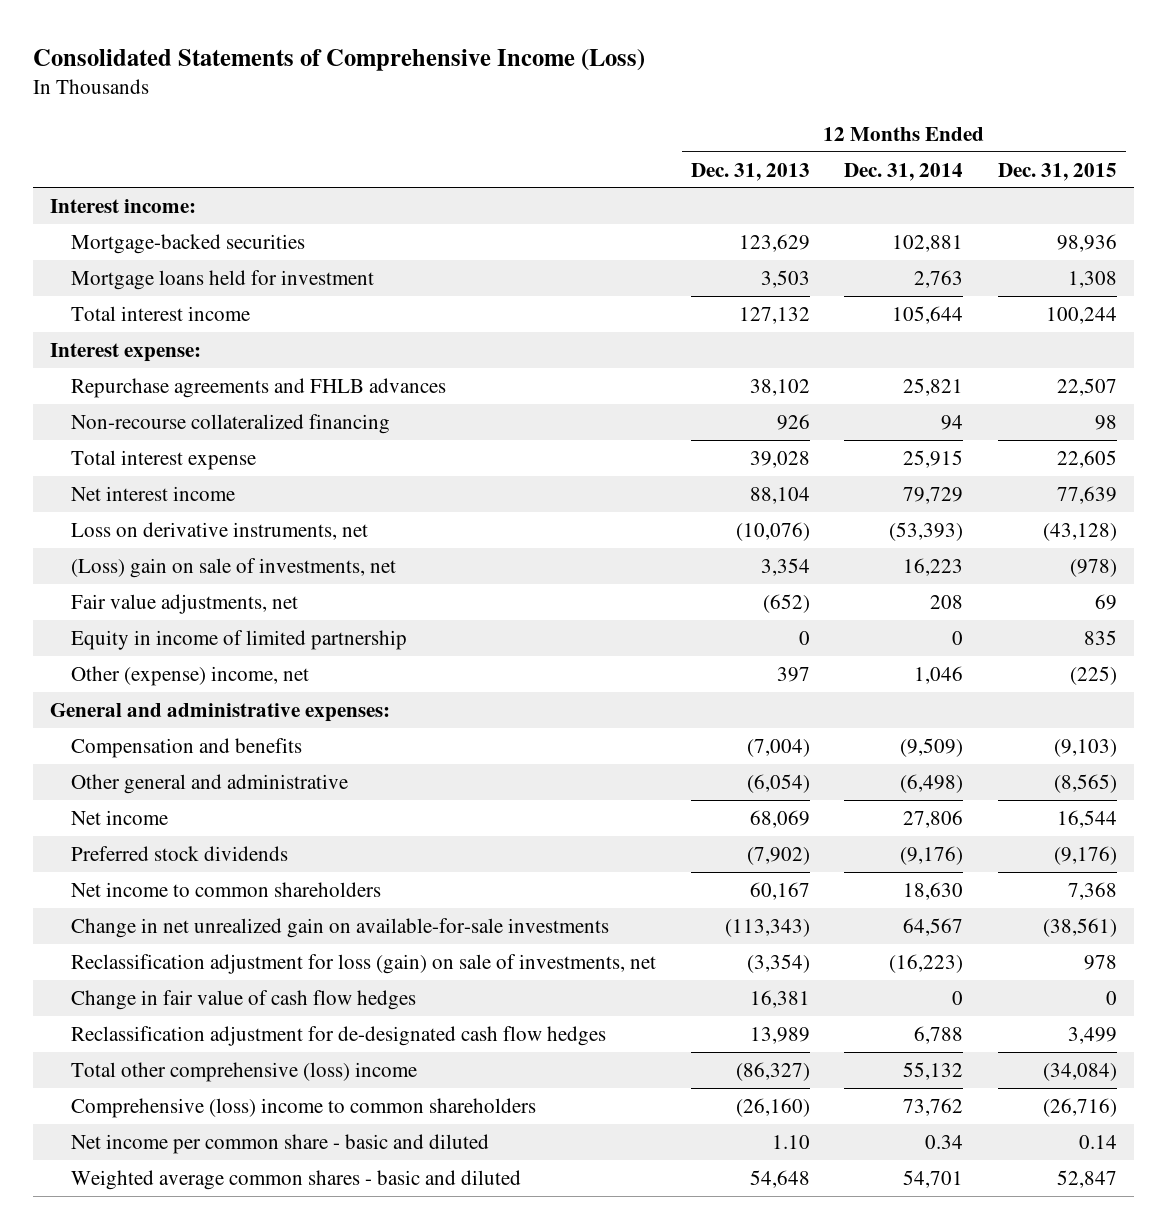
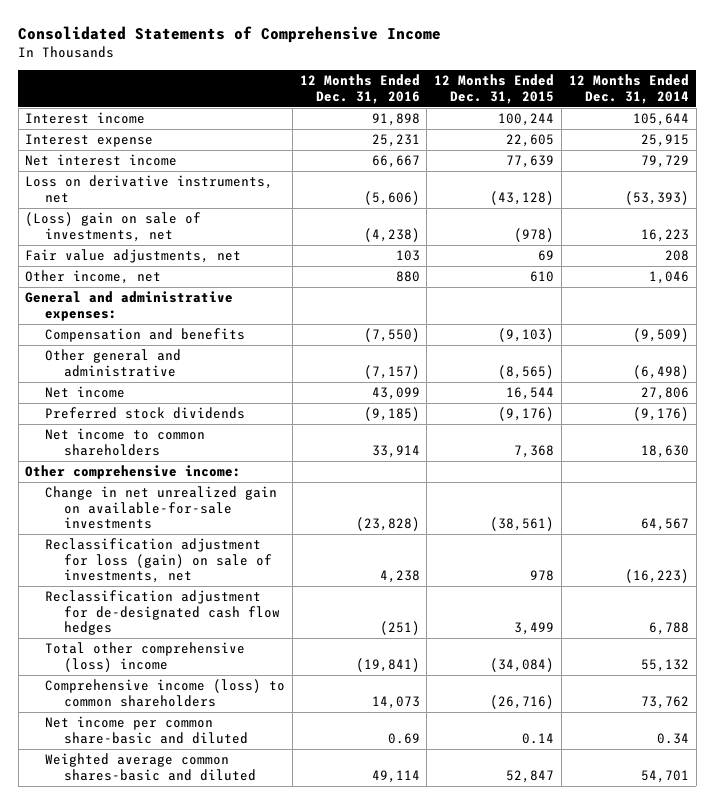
- Consolidated Statements of Comprehensive Income (Loss)
+ Consolidated Statements of Comprehensive Income
- | 12 Months Ended Dec. 31, 2013 | 12 Months Ended Dec. 31, 2014 | 12 Months Ended Dec. 31, 2015
+ | 12 Months Ended Dec. 31, 2016 | 12 Months Ended Dec. 31, 2015 | 12 Months Ended Dec. 31, 2014
- Interest income:
- Mortgage-backed securities | 123,629 | 102,881 | 98,936
- Mortgage loans held for investment | 3,503 | 2,763 | 1,308
- Total interest income | 127,132 | 105,644 | 100,244
- Interest expense:
- Repurchase agreements and FHLB advances | 38,102 | 25,821 | 22,507
- Non-recourse collateralized financing | 926 | 94 | 98
- Total interest expense | 39,028 | 25,915 | 22,605
+ Interest income | 91,898 | 100,244 | 105,644
+ Interest expense | 25,231 | 22,605 | 25,915
- Equity in income of limited partnership | 0 | 0 | 835
- Other (expense) income, net | 397 | 1,046 | (225)
+ Other income, net | 880 | 610 | 1,046
+ Other comprehensive income:
- Change in fair value of cash flow hedges | 16,381 | 0 | 0
- Comprehensive (loss) income to common shareholders | (26,160) | 73,762 | (26,716)
- Net income per common share - basic and diluted | 1.10 | 0.34 | 0.14
- Weighted average common shares - basic and diluted | 54,648 | 54,701 | 52,847
+ Comprehensive income (loss) to common shareholders | 14,073 | (26,716) | 73,762
+ Net income per common share-basic and diluted | 0.69 | 0.14 | 0.34
+ Weighted average common shares-basic and diluted | 49,114 | 52,847 | 54,701

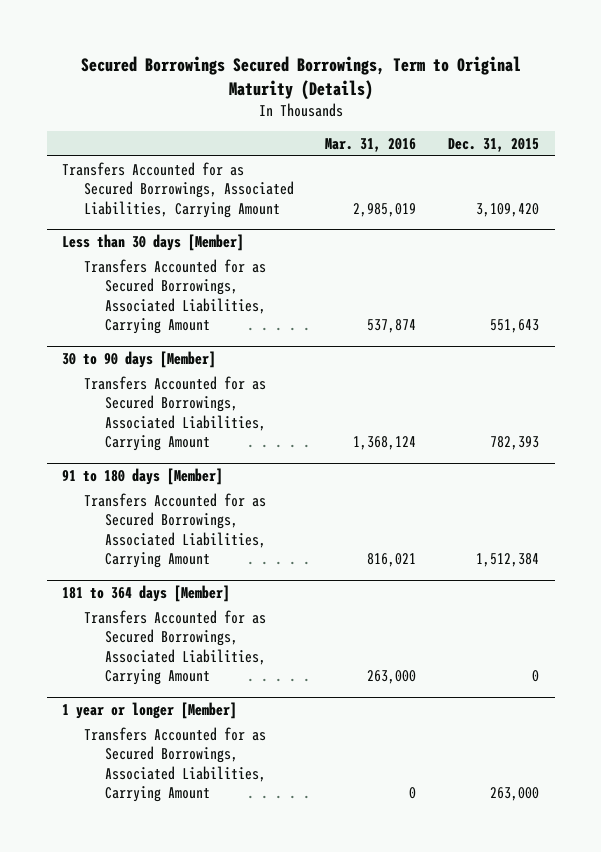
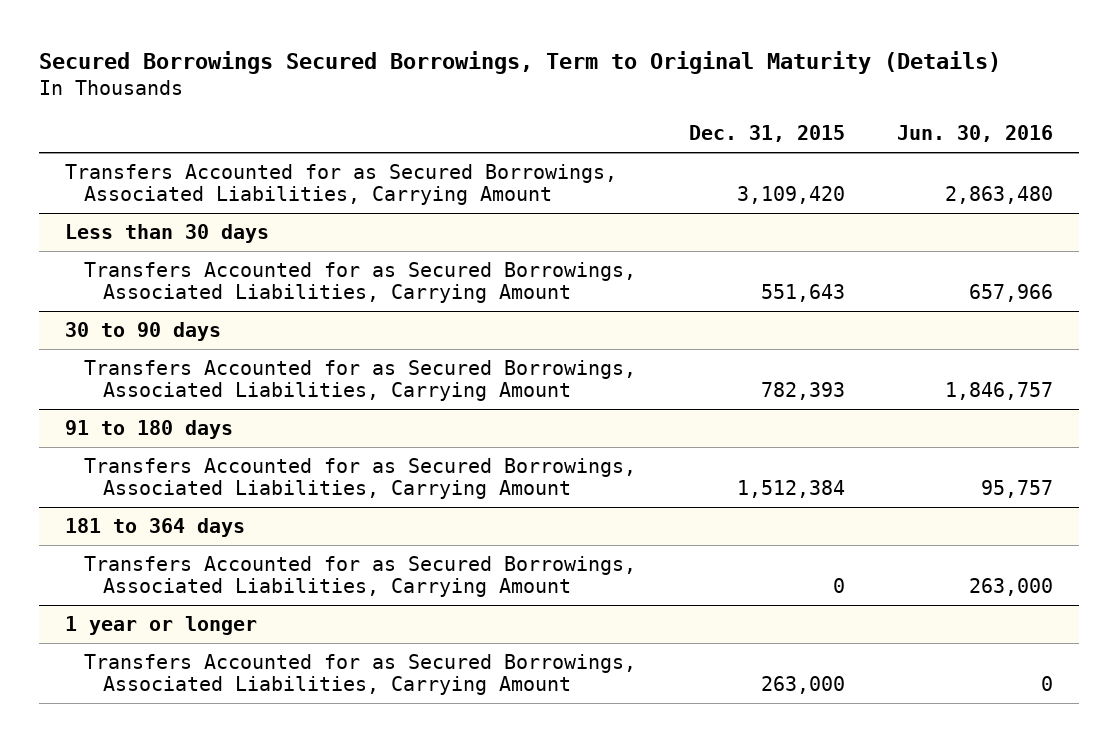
- | Mar. 31, 2016 | Dec. 31, 2015
+ | Dec. 31, 2015 | Jun. 30, 2016
- Less than 30 days [Member]
+ Less than 30 days
- 30 to 90 days [Member]
+ 30 to 90 days
- 91 to 180 days [Member]
+ 91 to 180 days
- 181 to 364 days [Member]
+ 181 to 364 days
- 1 year or longer [Member]
+ 1 year or longer

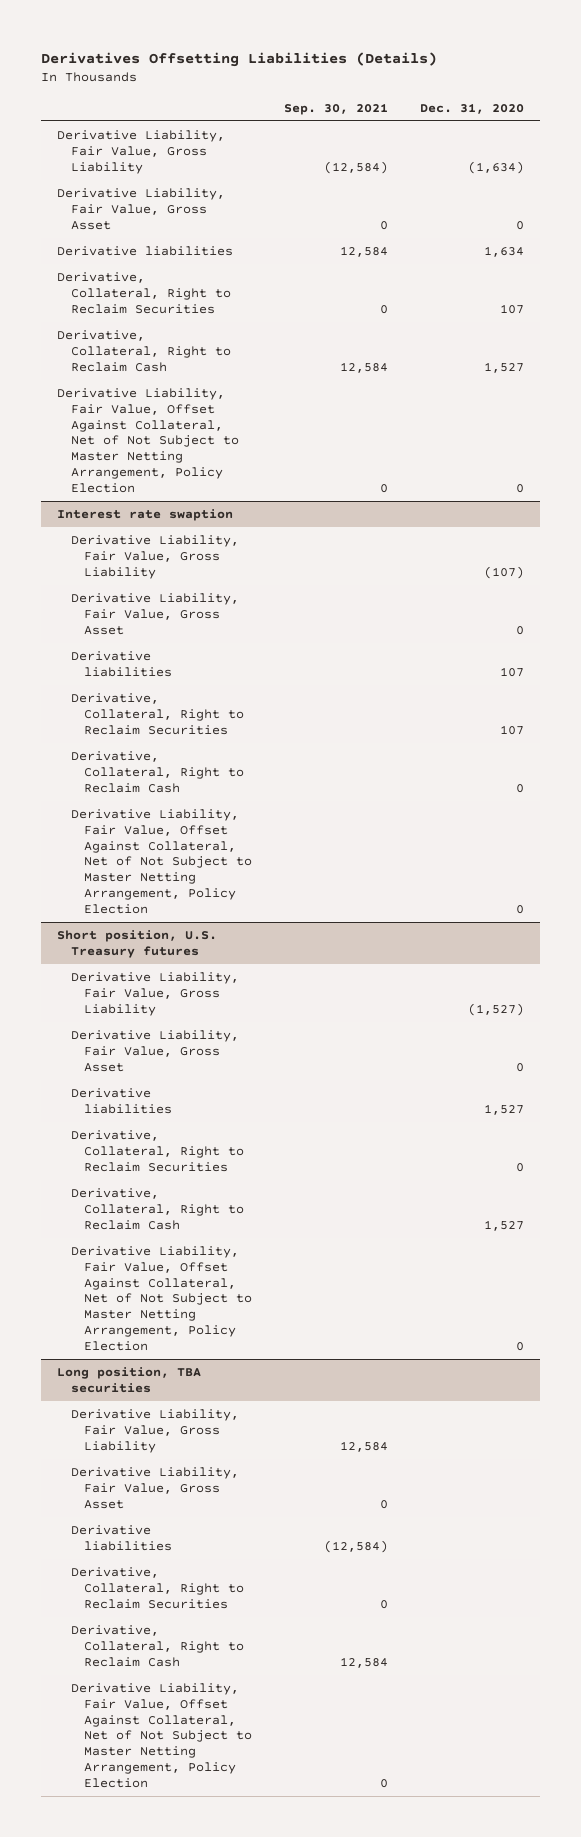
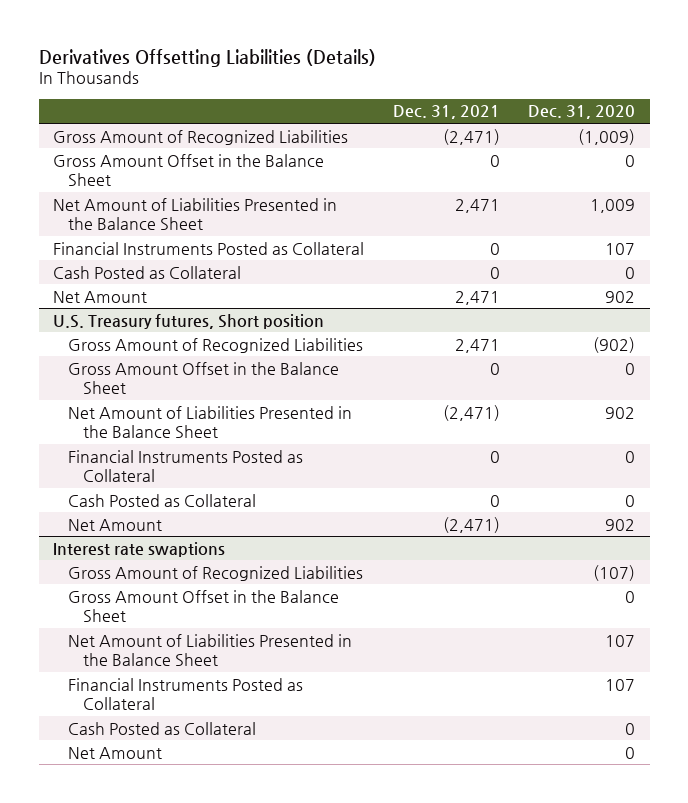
- | Sep. 30, 2021 | Dec. 31, 2020
+ | Dec. 31, 2021 | Dec. 31, 2020
- Derivative Liability, Fair Value, Gross Liability | (12,584) | (1,634)
- Derivative Liability, Fair Value, Gross Asset | 0 | 0
- Derivative liabilities | 12,584 | 1,634
- Derivative, Collateral, Right to Reclaim Securities | 0 | 107
- Derivative, Collateral, Right to Reclaim Cash | 12,584 | 1,527
- Derivative Liability, Fair Value, Offset Against Collateral, Net of Not Subject to Master Netting Arrangement, Policy Election | 0 | 0
- Interest rate swaption
- Derivative Liability, Fair Value, Gross Liability | | (107)
- Derivative Liability, Fair Value, Gross Asset | | 0
- Derivative liabilities | | 107
- Derivative, Collateral, Right to Reclaim Securities | | 107
- Derivative, Collateral, Right to Reclaim Cash | | 0
- Derivative Liability, Fair Value, Offset Against Collateral, Net of Not Subject to Master Netting Arrangement, Policy Election | | 0
- Short position, U.S. Treasury futures
- Derivative Liability, Fair Value, Gross Liability | | (1,527)
- Derivative Liability, Fair Value, Gross Asset | | 0
- Derivative liabilities | | 1,527
- Derivative, Collateral, Right to Reclaim Securities | | 0
- Derivative, Collateral, Right to Reclaim Cash | | 1,527
- Derivative Liability, Fair Value, Offset Against Collateral, Net of Not Subject to Master Netting Arrangement, Policy Election | | 0
- Long position, TBA securities
- Derivative Liability, Fair Value, Gross Liability | 12,584 |
- Derivative Liability, Fair Value, Gross Asset | 0 |
- Derivative liabilities | (12,584) |
- Derivative, Collateral, Right to Reclaim Securities | 0 |
- Derivative, Collateral, Right to Reclaim Cash | 12,584 |
- Derivative Liability, Fair Value, Offset Against Collateral, Net of Not Subject to Master Netting Arrangement, Policy Election | 0 |
+ Gross Amount of Recognized Liabilities | (2,471) | (1,009)
+ Gross Amount Offset in the Balance Sheet | 0 | 0
+ Net Amount of Liabilities Presented in the Balance Sheet | 2,471 | 1,009
+ Financial Instruments Posted as Collateral | 0 | 107
+ Cash Posted as Collateral | 0 | 0
+ Net Amount | 2,471 | 902
+ U.S. Treasury futures, Short position
+ Gross Amount of Recognized Liabilities | 2,471 | (902)
+ Gross Amount Offset in the Balance Sheet | 0 | 0
+ Net Amount of Liabilities Presented in the Balance Sheet | (2,471) | 902
+ Financial Instruments Posted as Collateral | 0 | 0
+ Cash Posted as Collateral | 0 | 0
+ Net Amount | (2,471) | 902
+ Interest rate swaptions
+ Gross Amount of Recognized Liabilities | | (107)
+ Gross Amount Offset in the Balance Sheet | | 0
+ Net Amount of Liabilities Presented in the Balance Sheet | | 107
+ Financial Instruments Posted as Collateral | | 107
+ Cash Posted as Collateral | | 0
+ Net Amount | | 0

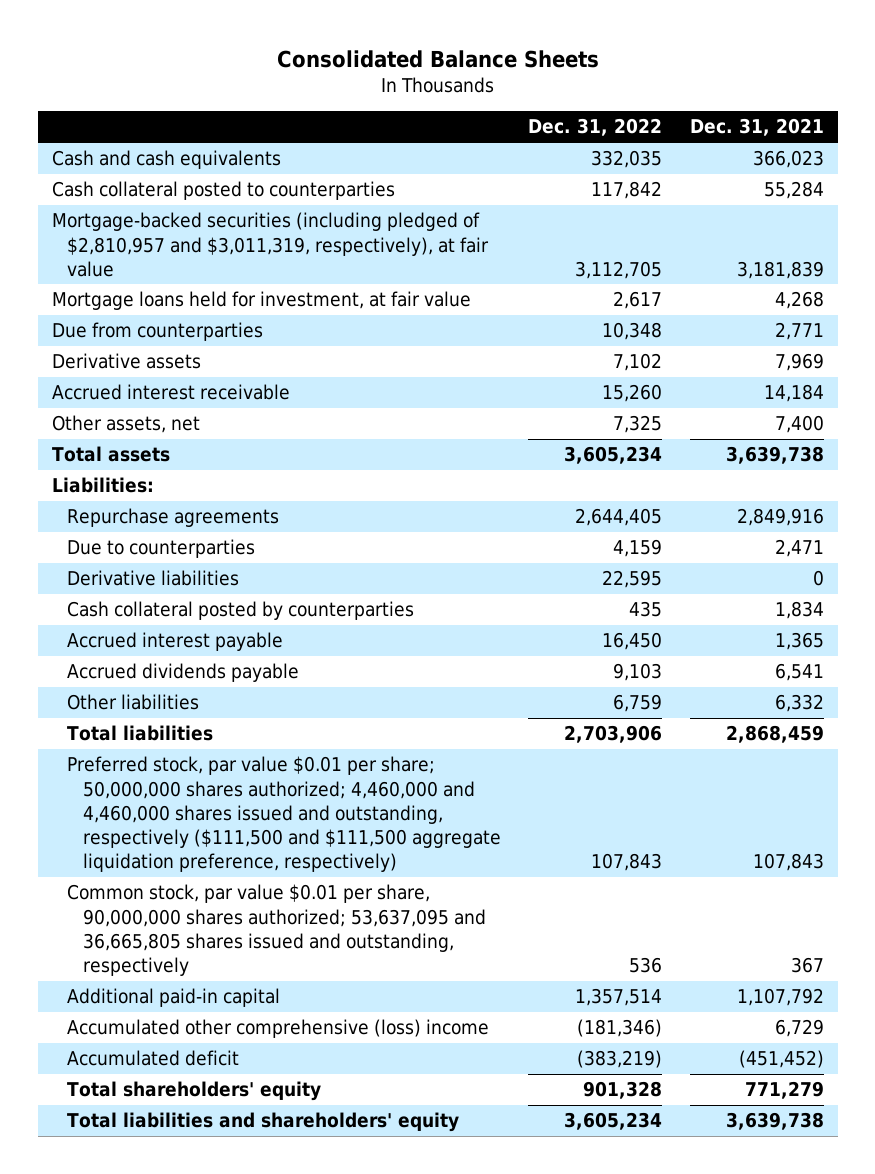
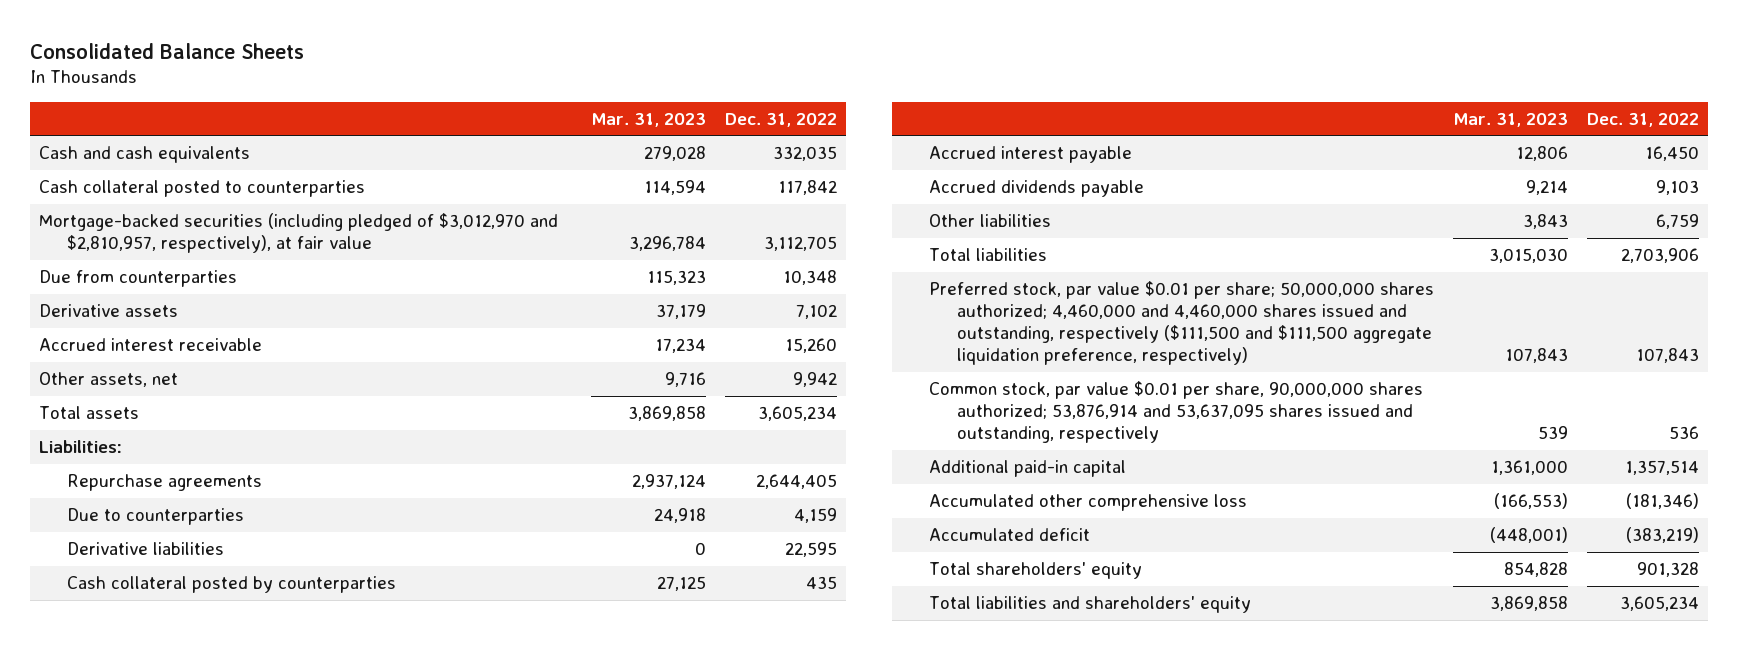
- | Dec. 31, 2022 | Dec. 31, 2021
+ | Mar. 31, 2023 | Dec. 31, 2022
- Mortgage-backed securities (including pledged of $2,810,957 and $3,011,319, respectively), at fair value | 3,112,705 | 3,181,839
- Mortgage loans held for investment, at fair value | 2,617 | 4,268
+ Mortgage-backed securities (including pledged of $3,012,970 and $2,810,957, respectively), at fair value | 3,296,784 | 3,112,705
- Other assets, net | 7,325 | 7,400
+ Other assets, net | 9,716 | 9,942
- Common stock, par value $0.01 per share, 90,000,000 shares authorized; 53,637,095 and 36,665,805 shares issued and outstanding, respectively | 536 | 367
+ Common stock, par value $0.01 per share, 90,000,000 shares authorized; 53,876,914 and 53,637,095 shares issued and outstanding, respectively | 539 | 536
- Accumulated other comprehensive (loss) income | (181,346) | 6,729
+ Accumulated other comprehensive loss | (166,553) | (181,346)

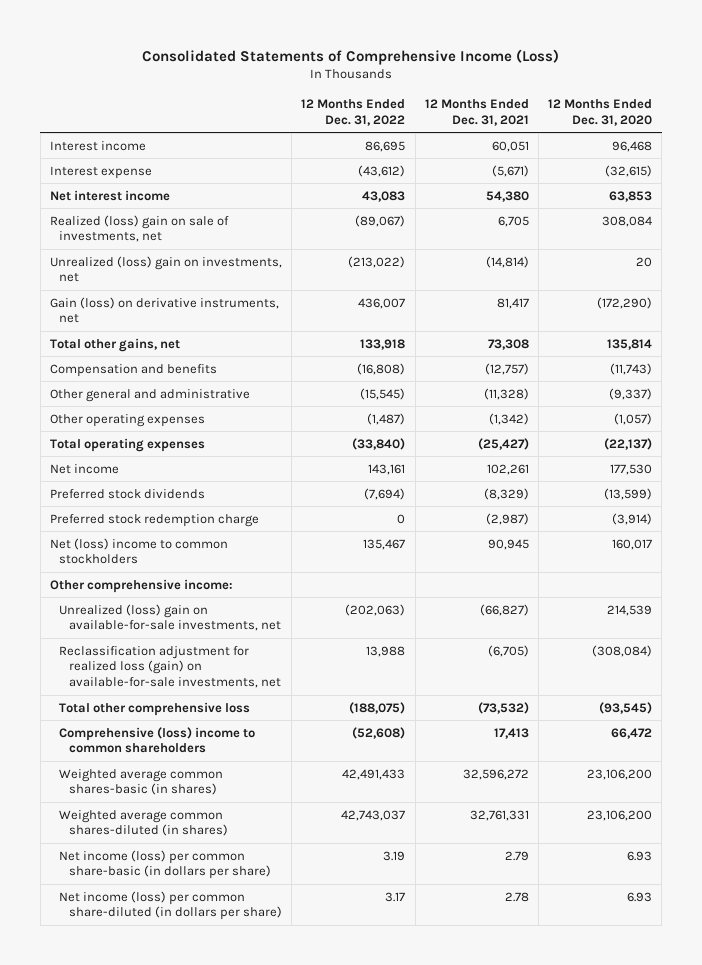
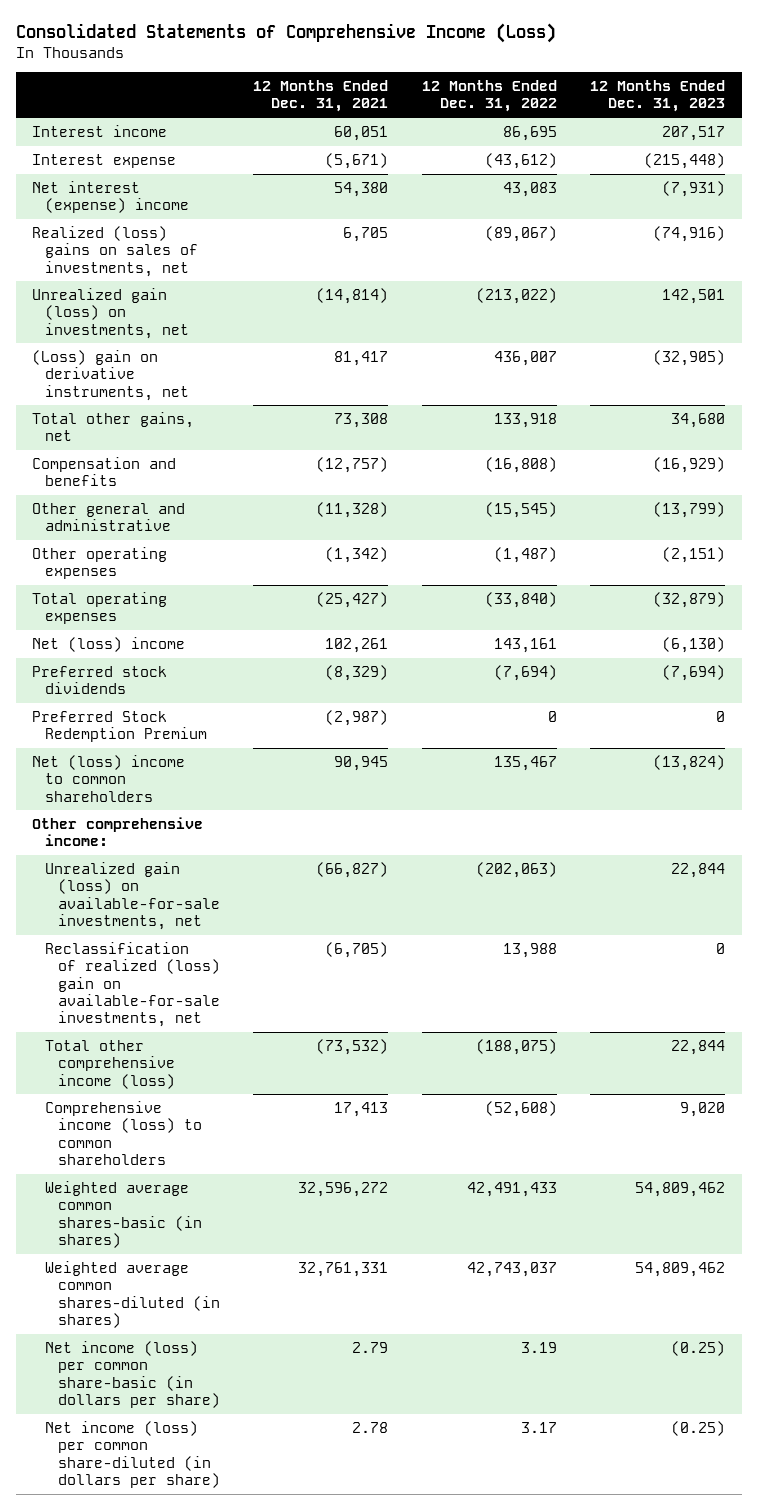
- | 12 Months Ended Dec. 31, 2022 | 12 Months Ended Dec. 31, 2021 | 12 Months Ended Dec. 31, 2020
+ | 12 Months Ended Dec. 31, 2021 | 12 Months Ended Dec. 31, 2022 | 12 Months Ended Dec. 31, 2023
- Net interest income | 43,083 | 54,380 | 63,853
- Realized (loss) gain on sale of investments, net | (89,067) | 6,705 | 308,084
- Unrealized (loss) gain on investments, net | (213,022) | (14,814) | 20
- Gain (loss) on derivative instruments, net | 436,007 | 81,417 | (172,290)
+ Net interest (expense) income | 54,380 | 43,083 | (7,931)
+ Realized (loss) gains on sales of investments, net | 6,705 | (89,067) | (74,916)
+ Unrealized gain (loss) on investments, net | (14,814) | (213,022) | 142,501
+ (Loss) gain on derivative instruments, net | 81,417 | 436,007 | (32,905)
- Net income | 143,161 | 102,261 | 177,530
+ Net (loss) income | 102,261 | 143,161 | (6,130)
- Preferred stock redemption charge | 0 | (2,987) | (3,914)
- Net (loss) income to common stockholders | 135,467 | 90,945 | 160,017
+ Preferred Stock Redemption Premium | (2,987) | 0 | 0
+ Net (loss) income to common shareholders | 90,945 | 135,467 | (13,824)
- Unrealized (loss) gain on available-for-sale investments, net | (202,063) | (66,827) | 214,539
- Reclassification adjustment for realized loss (gain) on available-for-sale investments, net | 13,988 | (6,705) | (308,084)
- Total other comprehensive loss | (188,075) | (73,532) | (93,545)
- Comprehensive (loss) income to common shareholders | (52,608) | 17,413 | 66,472
+ Unrealized gain (loss) on available-for-sale investments, net | (66,827) | (202,063) | 22,844
+ Reclassification of realized (loss) gain on available-for-sale investments, net | (6,705) | 13,988 | 0
+ Total other comprehensive income (loss) | (73,532) | (188,075) | 22,844
+ Comprehensive income (loss) to common shareholders | 17,413 | (52,608) | 9,020

